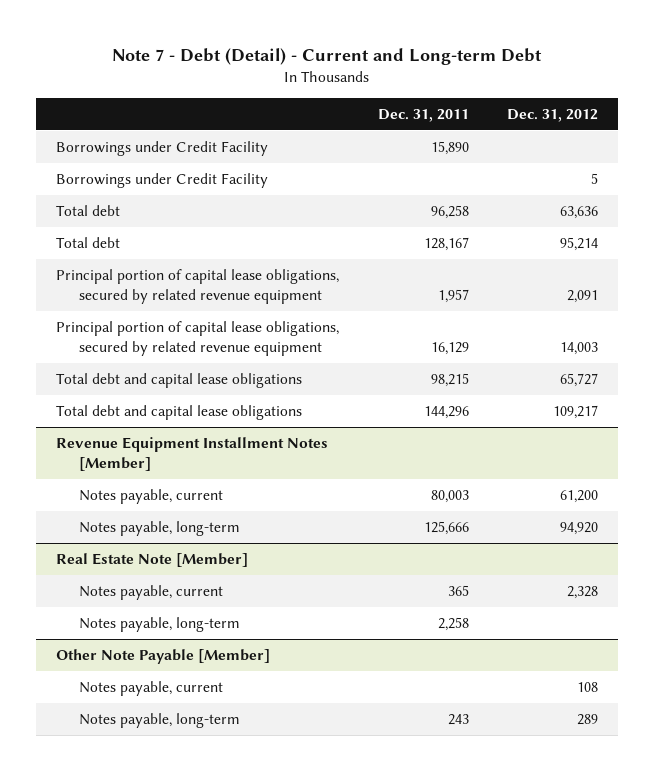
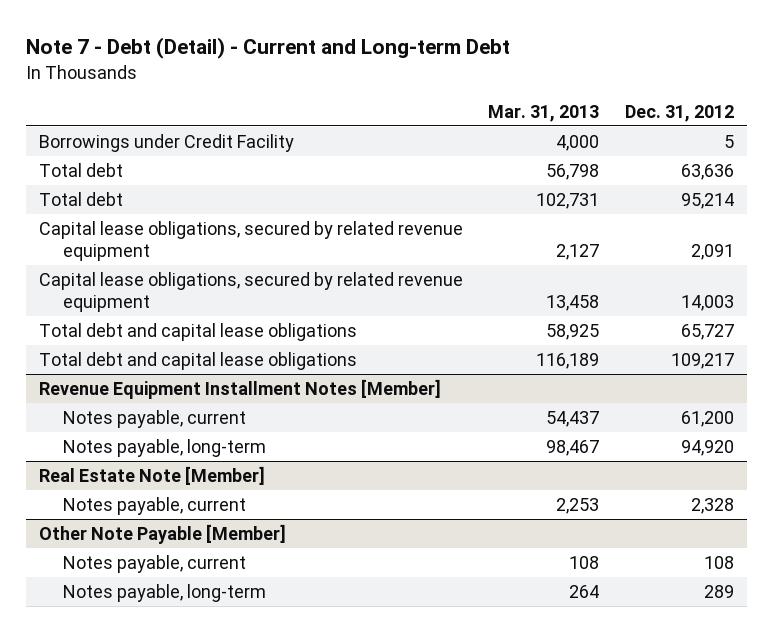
- | Dec. 31, 2011 | Dec. 31, 2012
+ | Mar. 31, 2013 | Dec. 31, 2012
- Borrowings under Credit Facility | 15,890 |
- Principal portion of capital lease obligations, secured by related revenue equipment | 1,957 | 2,091
- Principal portion of capital lease obligations, secured by related revenue equipment | 16,129 | 14,003
+ Capital lease obligations, secured by related revenue equipment | 2,127 | 2,091
+ Capital lease obligations, secured by related revenue equipment | 13,458 | 14,003
@ Real Estate Note [Member]
- Notes payable, long-term | 2,258 |

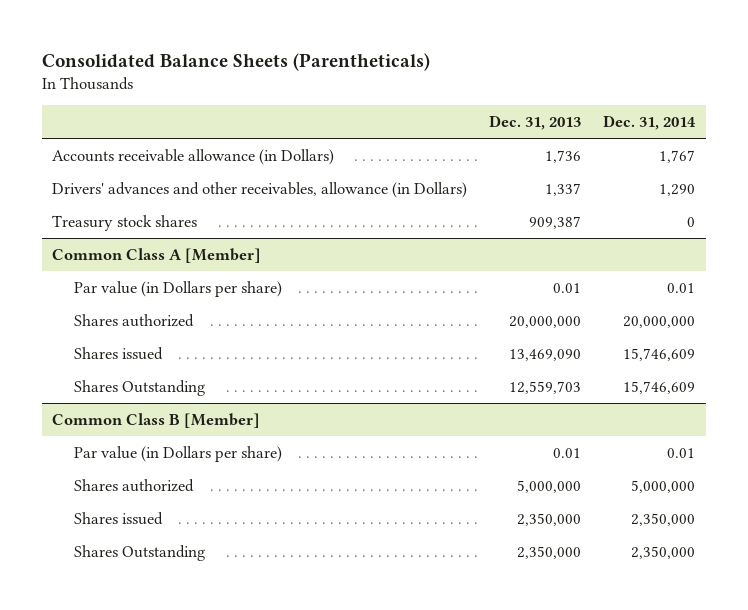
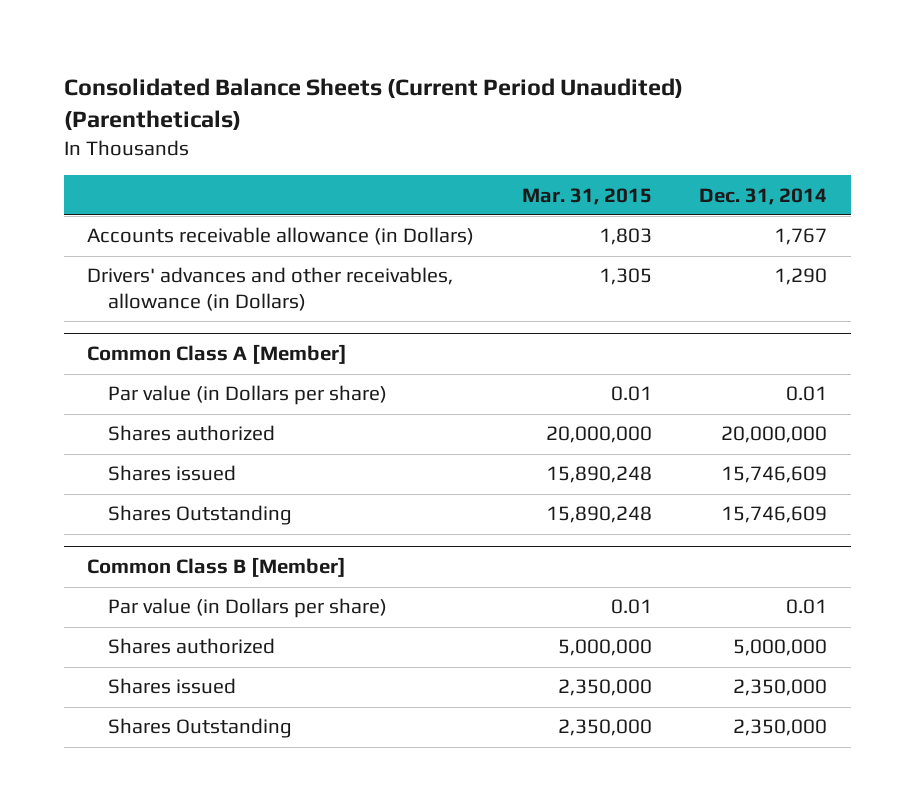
- Consolidated Balance Sheets (Parentheticals)
+ Consolidated Balance Sheets (Current Period Unaudited) (Parentheticals)
- | Dec. 31, 2013 | Dec. 31, 2014
+ | Mar. 31, 2015 | Dec. 31, 2014
- Treasury stock shares | 909,387 | 0

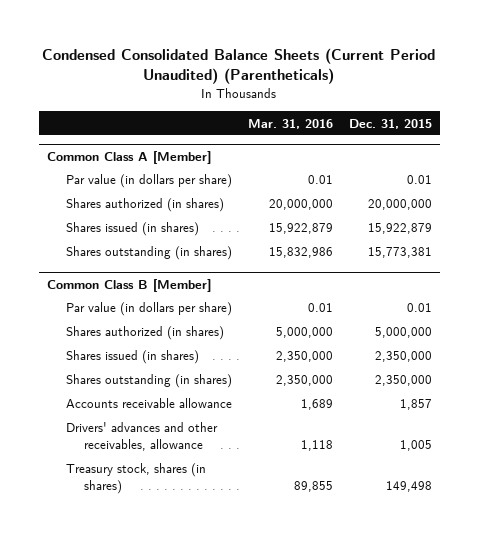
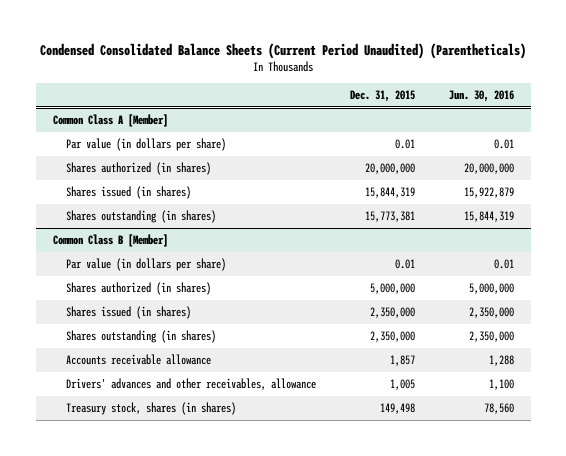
- | Mar. 31, 2016 | Dec. 31, 2015
+ | Dec. 31, 2015 | Jun. 30, 2016
@ Common Class A [Member]
- Shares issued (in shares) | 15,922,879 | 15,922,879
+ Shares issued (in shares) | 15,844,319 | 15,922,879

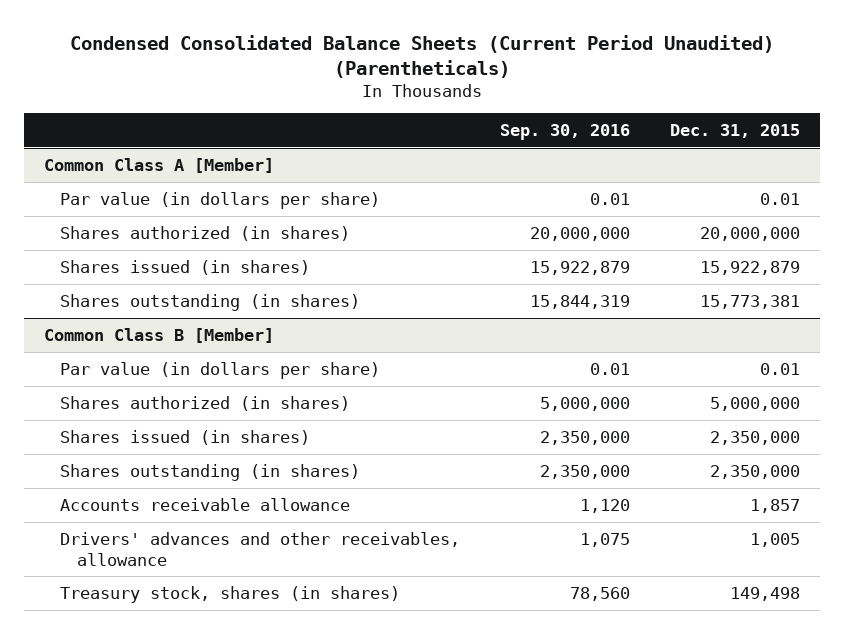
- | Dec. 31, 2015 | Jun. 30, 2016
+ | Sep. 30, 2016 | Dec. 31, 2015
@ Common Class A [Member]
- Shares issued (in shares) | 15,844,319 | 15,922,879
+ Shares issued (in shares) | 15,922,879 | 15,922,879

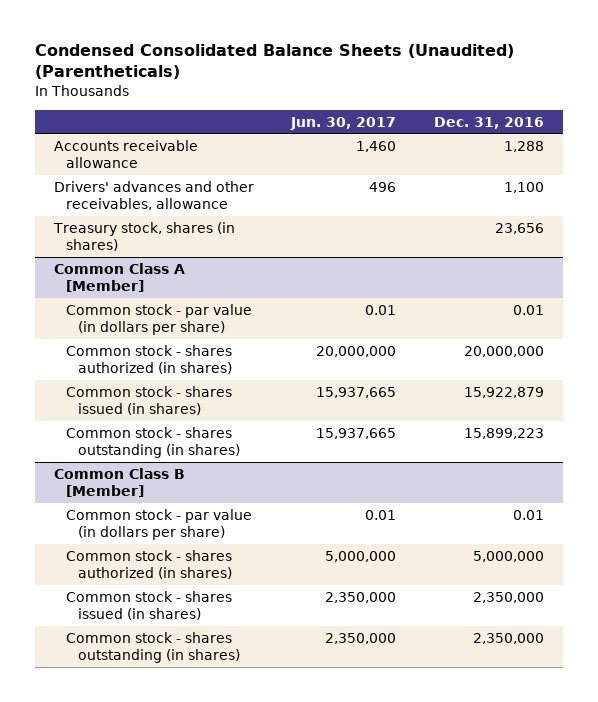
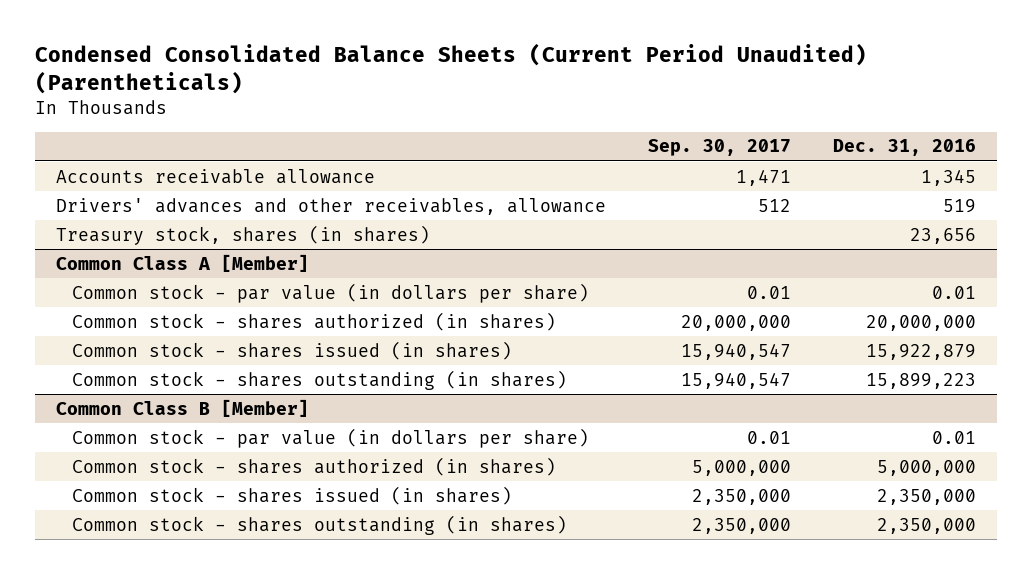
- Condensed Consolidated Balance Sheets (Unaudited) (Parentheticals)
+ Condensed Consolidated Balance Sheets (Current Period Unaudited) (Parentheticals)
- | Jun. 30, 2017 | Dec. 31, 2016
+ | Sep. 30, 2017 | Dec. 31, 2016
- Accounts receivable allowance | 1,460 | 1,288
- Drivers' advances and other receivables, allowance | 496 | 1,100
+ Accounts receivable allowance | 1,471 | 1,345
+ Drivers' advances and other receivables, allowance | 512 | 519

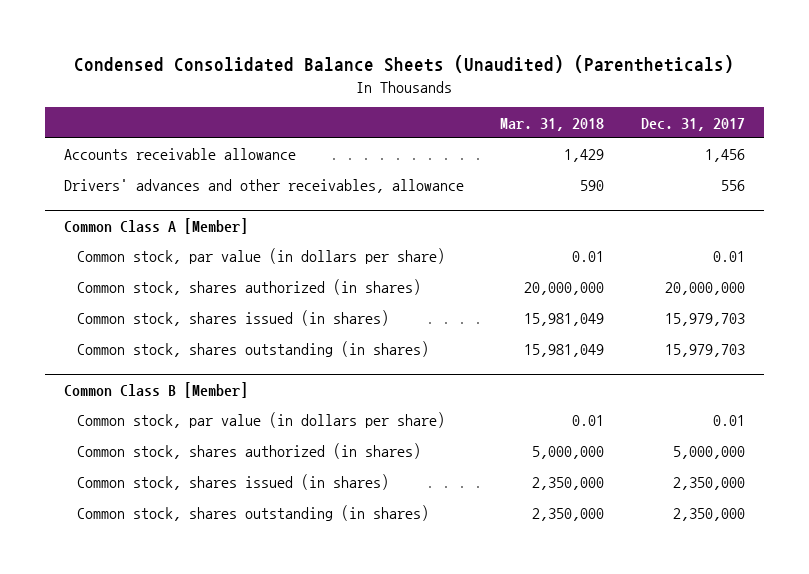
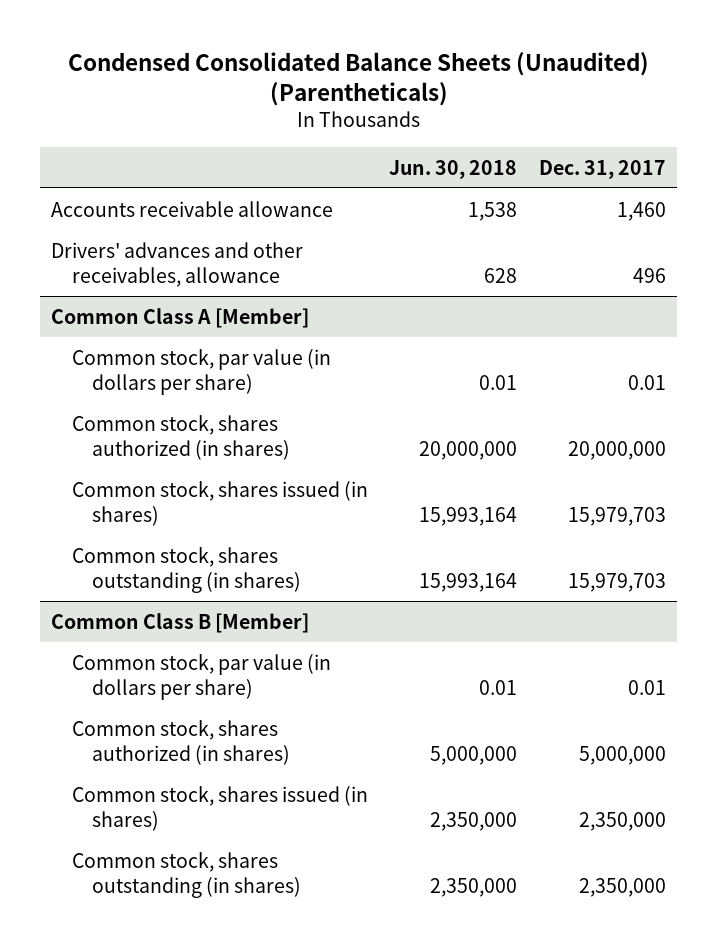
- | Mar. 31, 2018 | Dec. 31, 2017
+ | Jun. 30, 2018 | Dec. 31, 2017
- Accounts receivable allowance | 1,429 | 1,456
- Drivers' advances and other receivables, allowance | 590 | 556
+ Accounts receivable allowance | 1,538 | 1,460
+ Drivers' advances and other receivables, allowance | 628 | 496

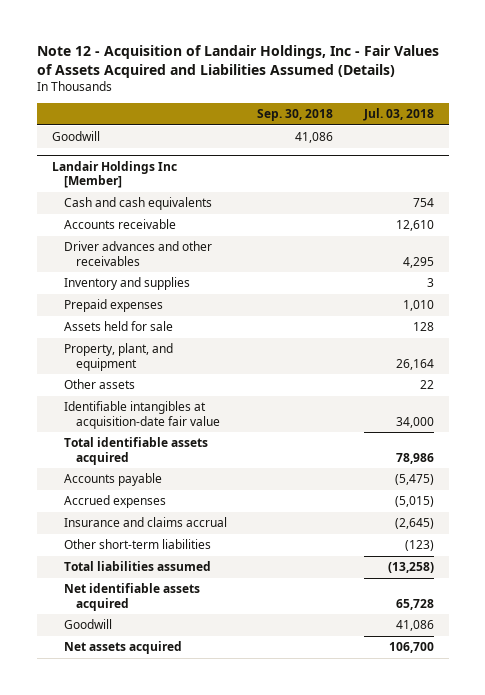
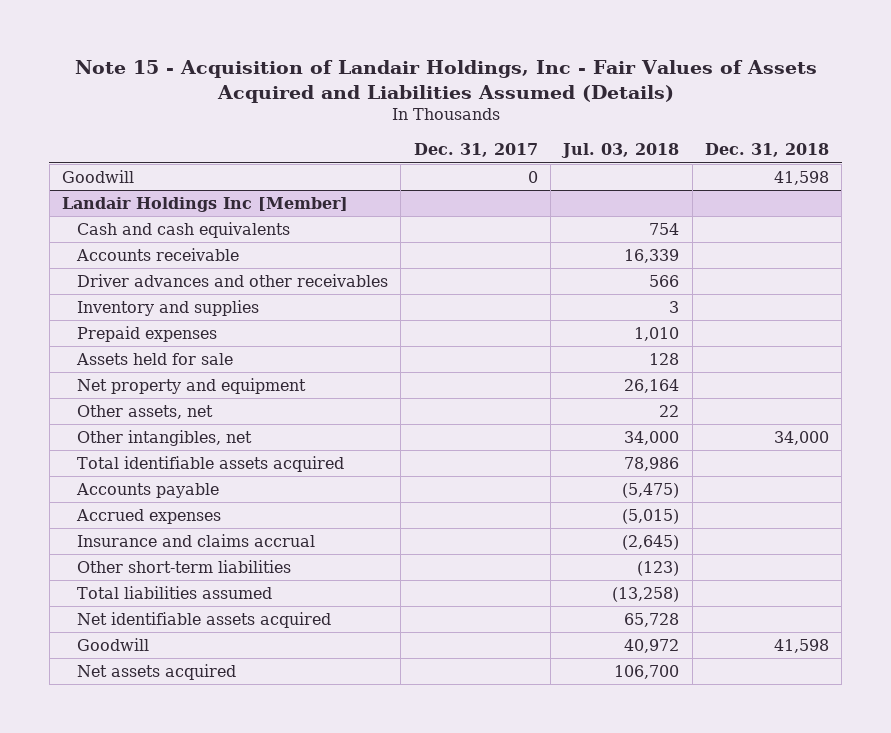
- Note 12 - Acquisition of Landair Holdings, Inc - Fair Values of Assets Acquired and Liabilities Assumed (Details)
+ Note 15 - Acquisition of Landair Holdings, Inc - Fair Values of Assets Acquired and Liabilities Assumed (Details)
- | Sep. 30, 2018 | Jul. 03, 2018
+ | Dec. 31, 2017 | Jul. 03, 2018 | Dec. 31, 2018
@ Landair Holdings Inc [Member]
- Accounts receivable | | 12,610
- Driver advances and other receivables | | 4,295
+ Accounts receivable | | 16,339 |
+ Driver advances and other receivables | | 566 |
- Property, plant, and equipment | | 26,164
- Other assets | | 22
- Identifiable intangibles at acquisition-date fair value | | 34,000
+ Net property and equipment | | 26,164 |
+ Other assets, net | | 22 |
+ Other intangibles, net | | 34,000 | 34,000
- Goodwill | | 41,086
+ Goodwill | | 40,972 | 41,598

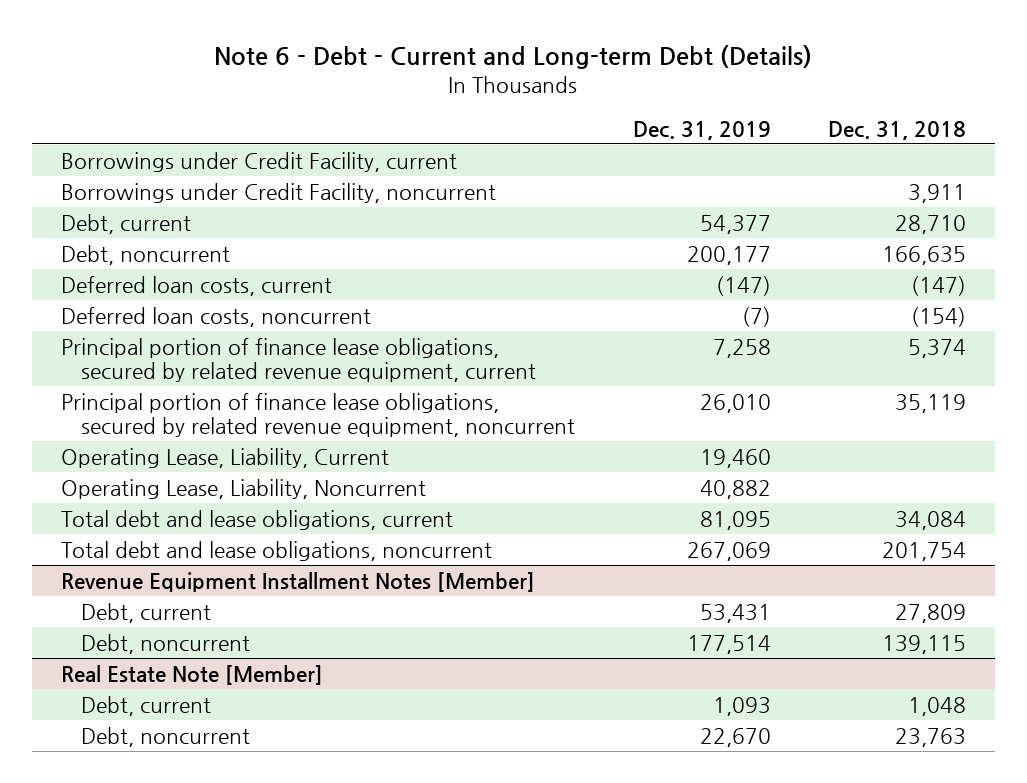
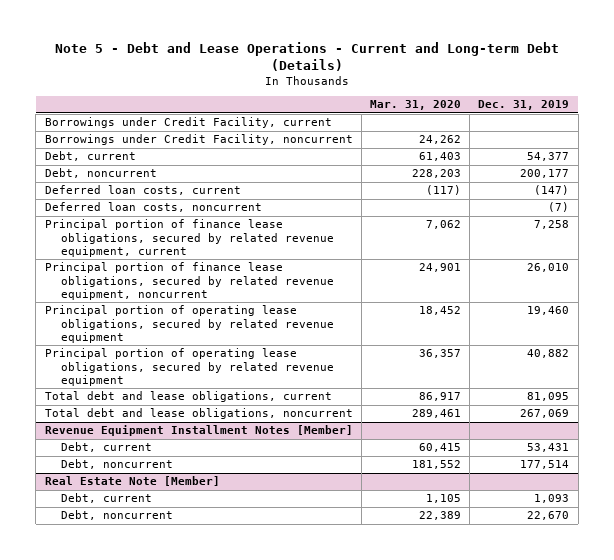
- Note 6 - Debt - Current and Long-term Debt (Details)
+ Note 5 - Debt and Lease Operations - Current and Long-term Debt (Details)
- | Dec. 31, 2019 | Dec. 31, 2018
+ | Mar. 31, 2020 | Dec. 31, 2019
- Operating Lease, Liability, Current | 19,460 |
- Operating Lease, Liability, Noncurrent | 40,882 |
+ Principal portion of operating lease obligations, secured by related revenue equipment | 18,452 | 19,460
+ Principal portion of operating lease obligations, secured by related revenue equipment | 36,357 | 40,882

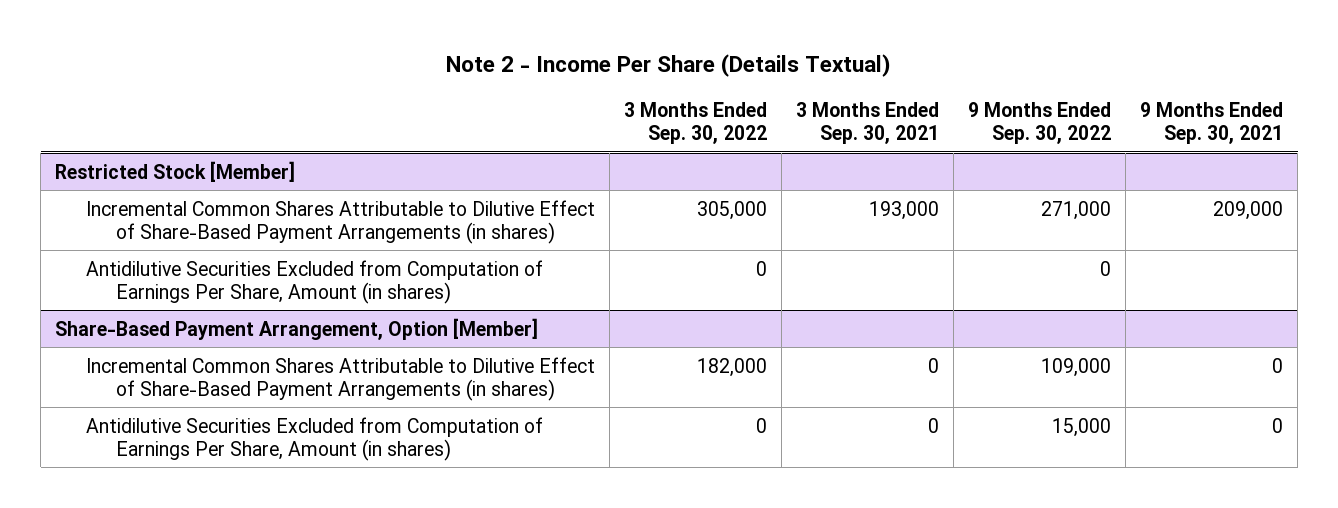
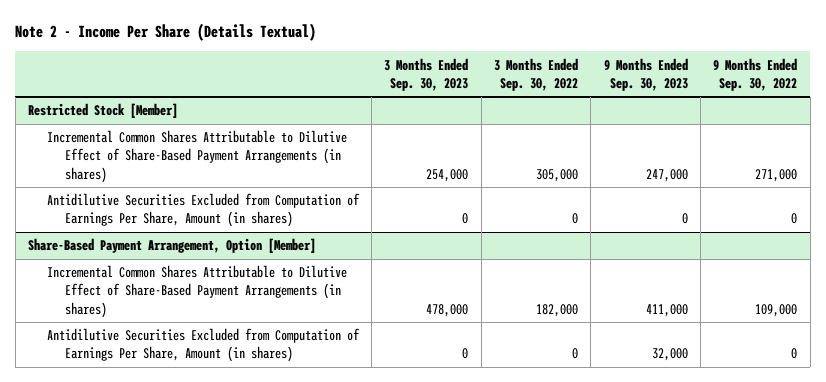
- | 3 Months Ended Sep. 30, 2022 | 3 Months Ended Sep. 30, 2021 | 9 Months Ended Sep. 30, 2022 | 9 Months Ended Sep. 30, 2021
+ | 3 Months Ended Sep. 30, 2023 | 3 Months Ended Sep. 30, 2022 | 9 Months Ended Sep. 30, 2023 | 9 Months Ended Sep. 30, 2022
@ Share-Based Payment Arrangement, Option [Member]
- Antidilutive Securities Excluded from Computation of Earnings Per Share, Amount (in shares) | 0 | 0 | 15,000 | 0
+ Antidilutive Securities Excluded from Computation of Earnings Per Share, Amount (in shares) | 0 | 0 | 32,000 | 0

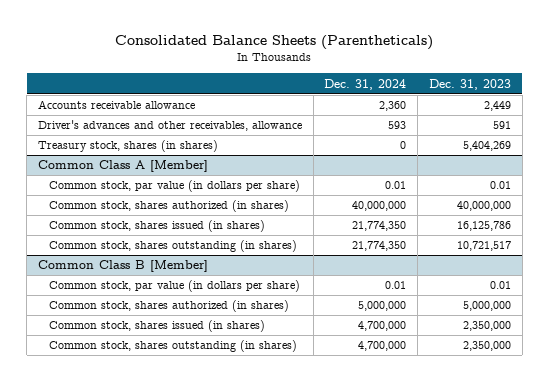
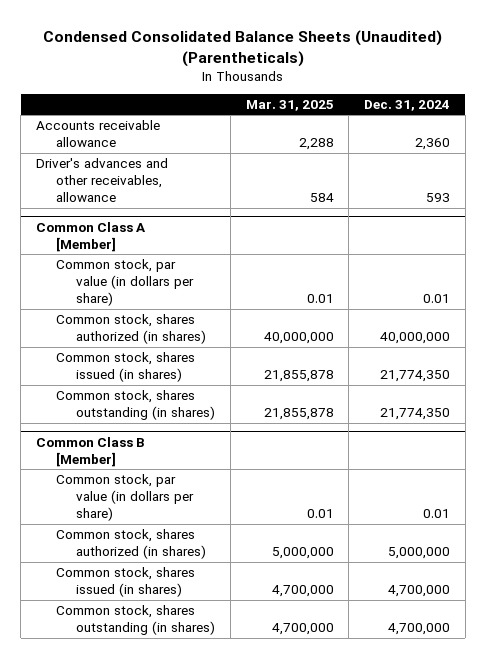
- Consolidated Balance Sheets (Parentheticals)
+ Condensed Consolidated Balance Sheets (Unaudited) (Parentheticals)
- | Dec. 31, 2024 | Dec. 31, 2023
+ | Mar. 31, 2025 | Dec. 31, 2024
- Treasury stock, shares (in shares) | 0 | 5,404,269

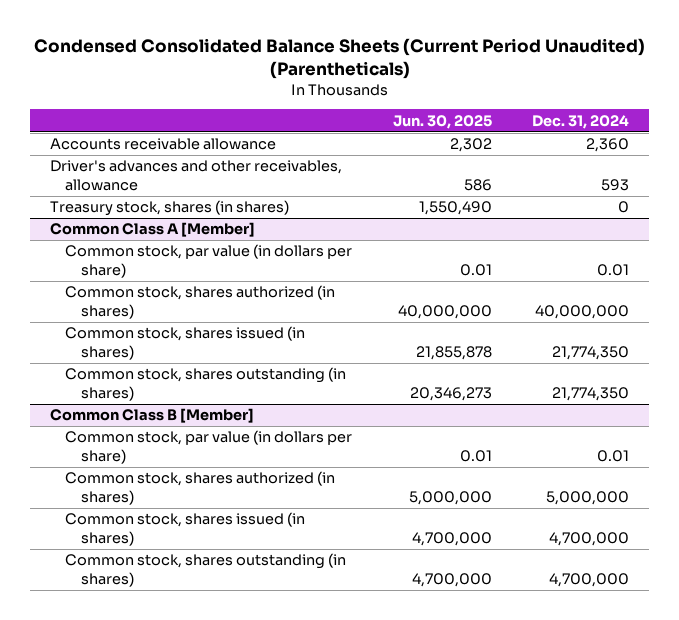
- Condensed Consolidated Balance Sheets (Unaudited) (Parentheticals)
+ Condensed Consolidated Balance Sheets (Current Period Unaudited) (Parentheticals)
- | Mar. 31, 2025 | Dec. 31, 2024
+ | Jun. 30, 2025 | Dec. 31, 2024
+ Treasury stock, shares (in shares) | 1,550,490 | 0

